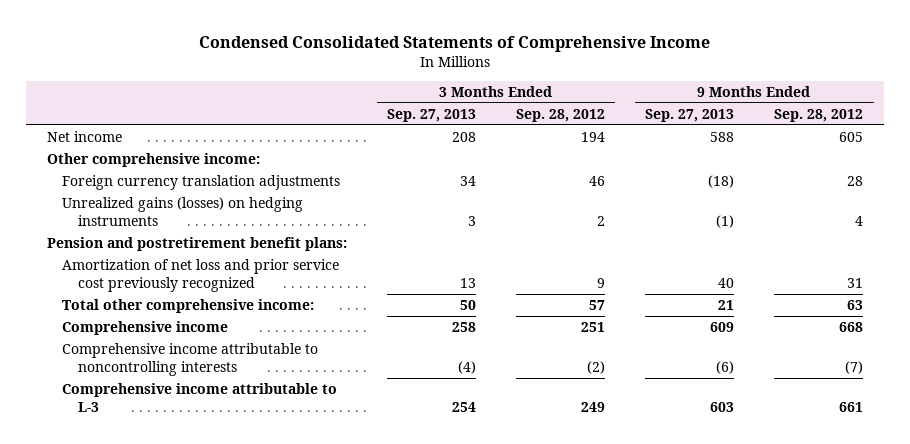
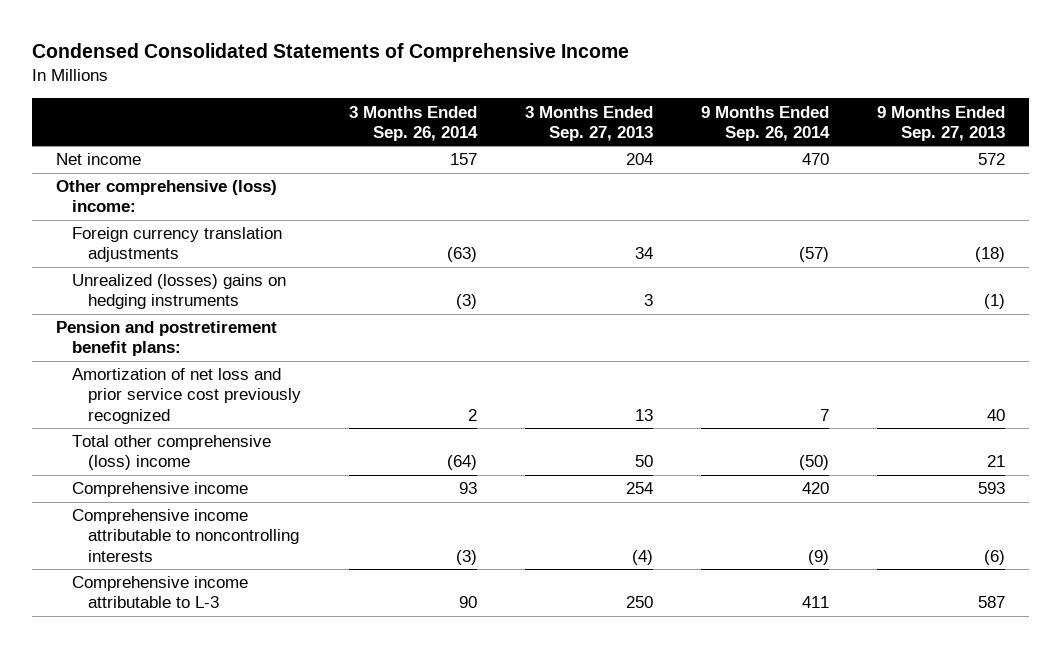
- | 3 Months Ended Sep. 27, 2013 | 3 Months Ended Sep. 28, 2012 | 9 Months Ended Sep. 27, 2013 | 9 Months Ended Sep. 28, 2012
+ | 3 Months Ended Sep. 26, 2014 | 3 Months Ended Sep. 27, 2013 | 9 Months Ended Sep. 26, 2014 | 9 Months Ended Sep. 27, 2013
- Net income | 208 | 194 | 588 | 605
- Other comprehensive income:
+ Net income | 157 | 204 | 470 | 572
+ Other comprehensive (loss) income:
- Unrealized gains (losses) on hedging instruments | 3 | 2 | (1) | 4
+ Unrealized (losses) gains on hedging instruments | (3) | 3 | | (1)
- Total other comprehensive income: | 50 | 57 | 21 | 63
- Comprehensive income | 258 | 251 | 609 | 668
+ Total other comprehensive (loss) income | (64) | 50 | (50) | 21
+ Comprehensive income | 93 | 254 | 420 | 593
- Comprehensive income attributable to L-3 | 254 | 249 | 603 | 661
+ Comprehensive income attributable to L-3 | 90 | 250 | 411 | 587

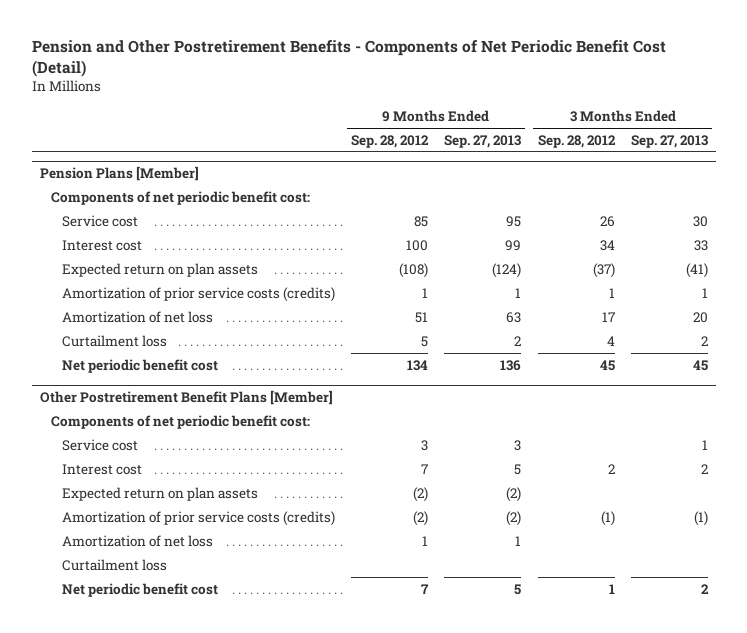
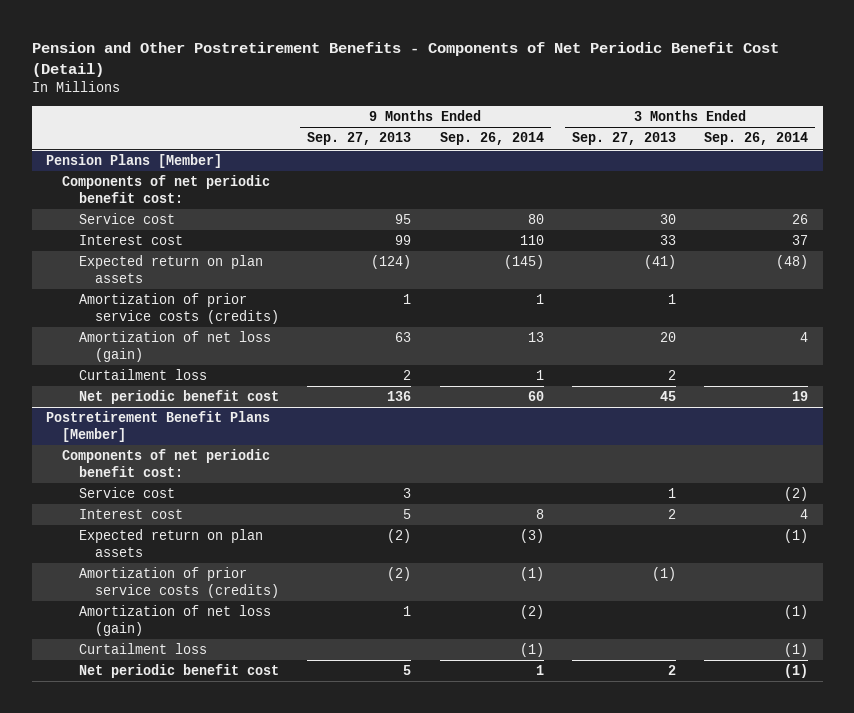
- | 9 Months Ended Sep. 28, 2012 | 9 Months Ended Sep. 27, 2013 | 3 Months Ended Sep. 28, 2012 | 3 Months Ended Sep. 27, 2013
+ | 9 Months Ended Sep. 27, 2013 | 9 Months Ended Sep. 26, 2014 | 3 Months Ended Sep. 27, 2013 | 3 Months Ended Sep. 26, 2014
@ Pension Plans [Member]
- Amortization of net loss | 51 | 63 | 17 | 20
+ Amortization of net loss (gain) | 63 | 13 | 20 | 4
- Other Postretirement Benefit Plans [Member]
+ Postretirement Benefit Plans [Member]
- Amortization of net loss | 1 | 1 | |
+ Amortization of net loss (gain) | 1 | (2) | | (1)

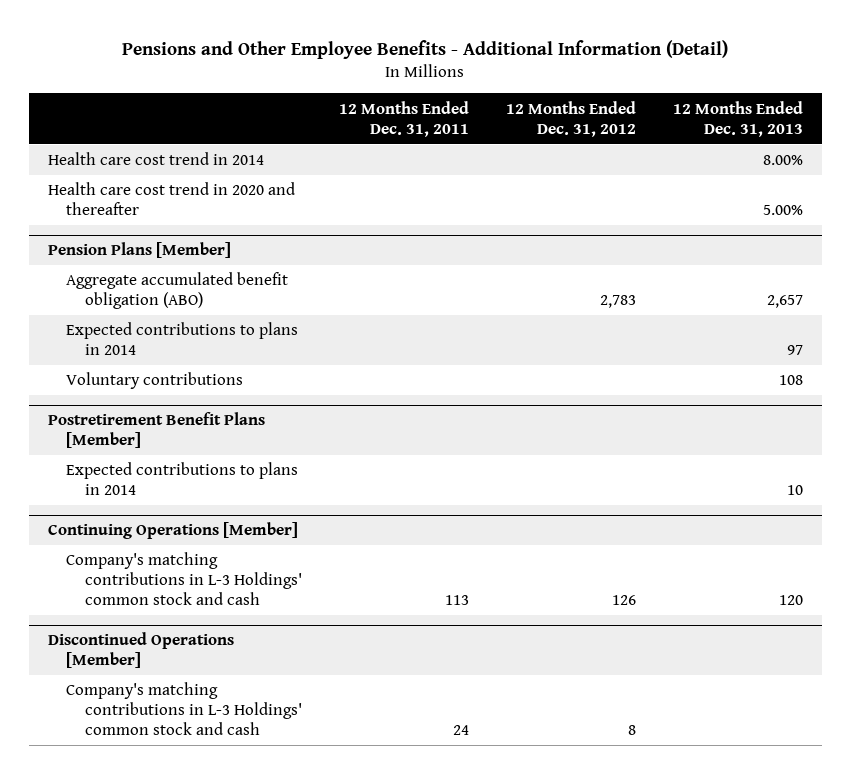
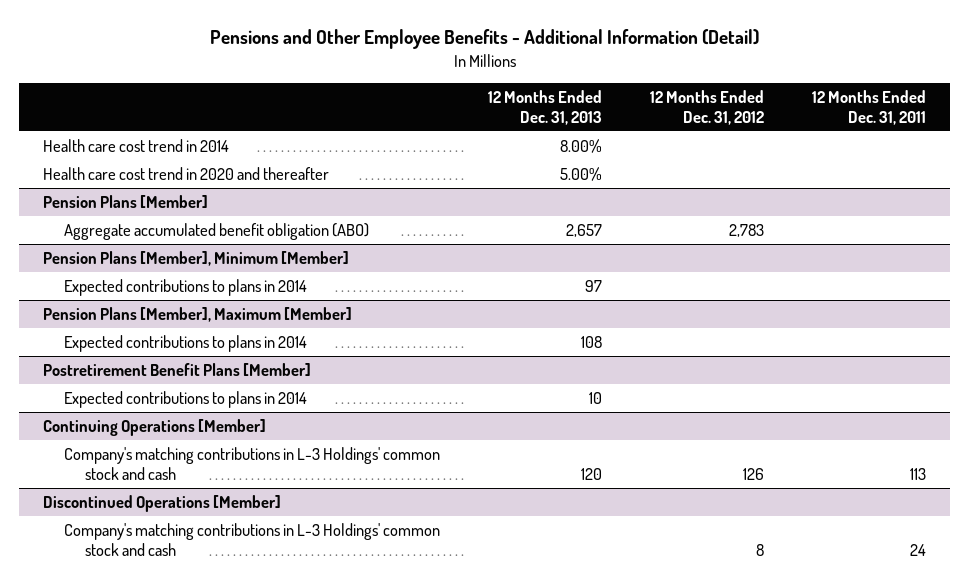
- | 12 Months Ended Dec. 31, 2011 | 12 Months Ended Dec. 31, 2012 | 12 Months Ended Dec. 31, 2013
+ | 12 Months Ended Dec. 31, 2013 | 12 Months Ended Dec. 31, 2012 | 12 Months Ended Dec. 31, 2011
+ Pension Plans [Member], Minimum [Member]
@ Pension Plans [Member]
- Voluntary contributions | | | 108
+ Pension Plans [Member], Maximum [Member]
+ Expected contributions to plans in 2014 | 108 | |

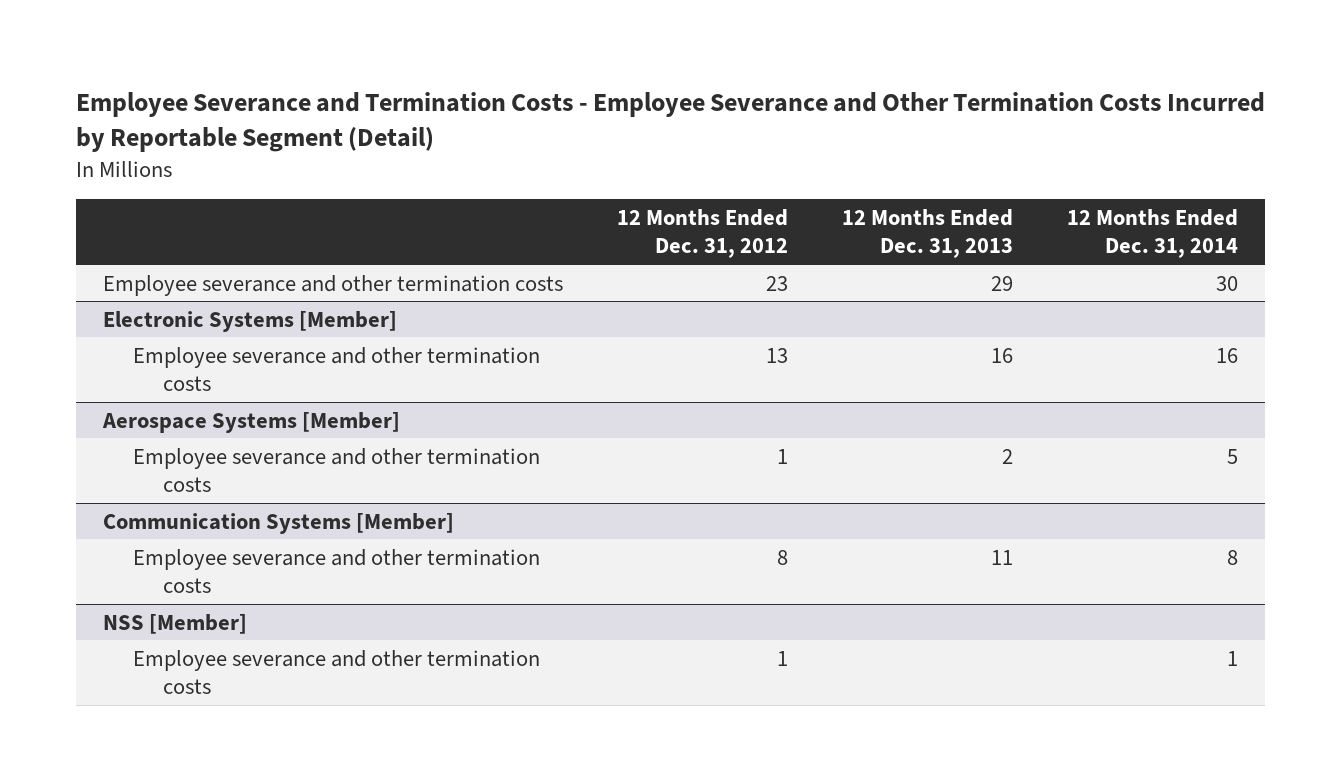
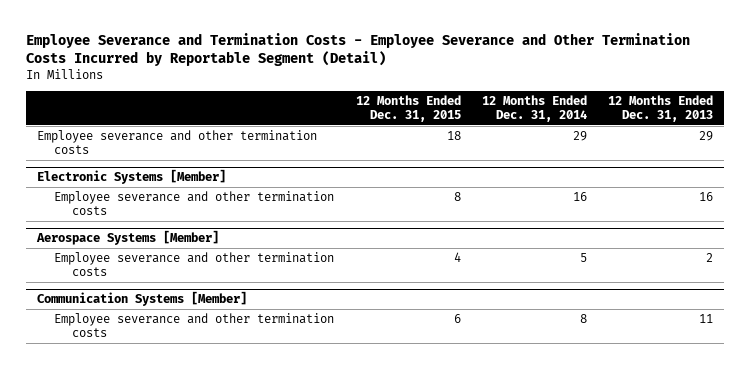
- | 12 Months Ended Dec. 31, 2012 | 12 Months Ended Dec. 31, 2013 | 12 Months Ended Dec. 31, 2014
+ | 12 Months Ended Dec. 31, 2015 | 12 Months Ended Dec. 31, 2014 | 12 Months Ended Dec. 31, 2013
- Employee severance and other termination costs | 23 | 29 | 30
+ Employee severance and other termination costs | 18 | 29 | 29
- NSS [Member]
- Employee severance and other termination costs | 1 | | 1

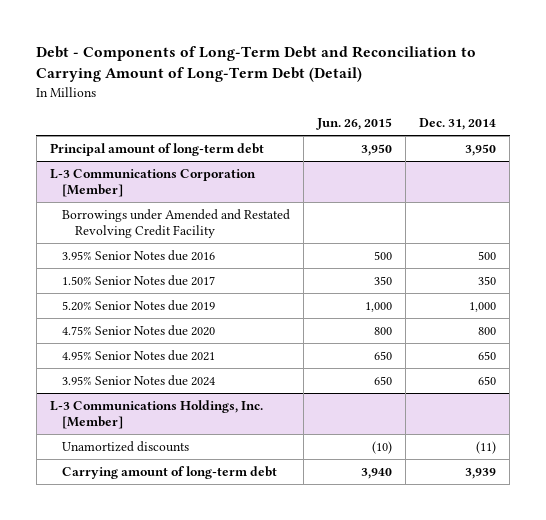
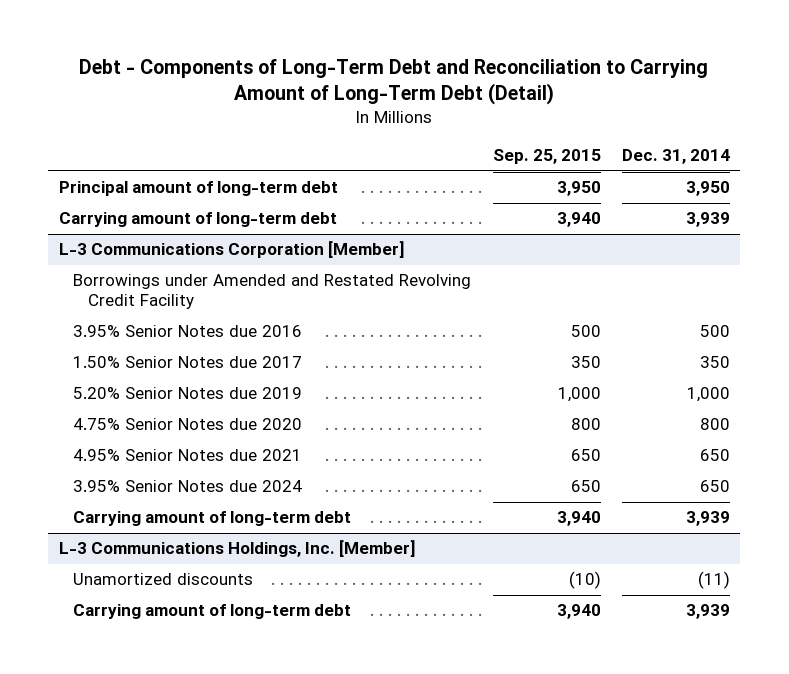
- | Jun. 26, 2015 | Dec. 31, 2014
+ | Sep. 25, 2015 | Dec. 31, 2014
+ Carrying amount of long-term debt | 3,940 | 3,939
@ L-3 Communications Corporation [Member]
+ Carrying amount of long-term debt | 3,940 | 3,939

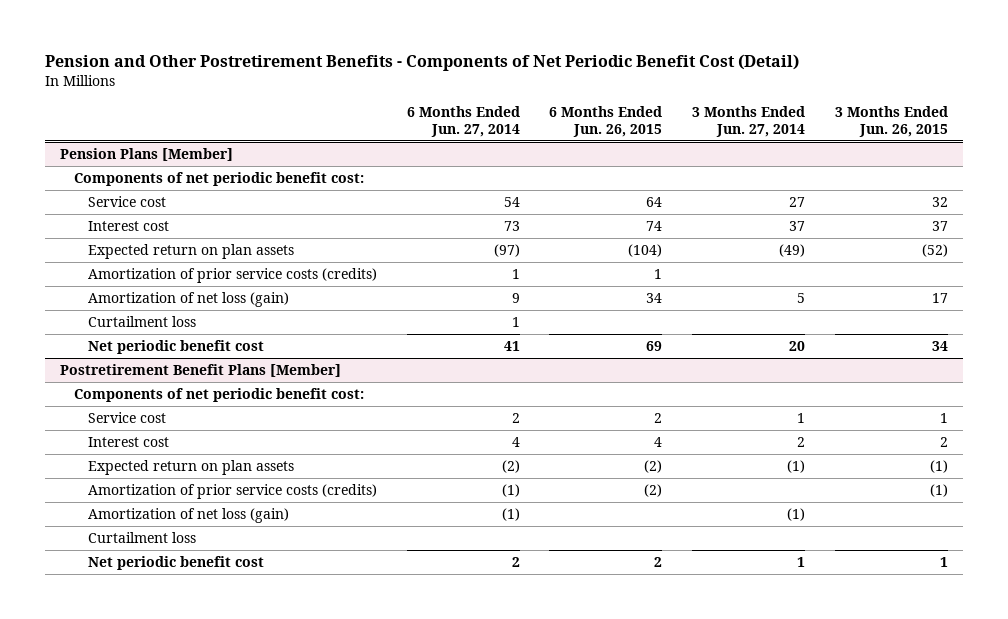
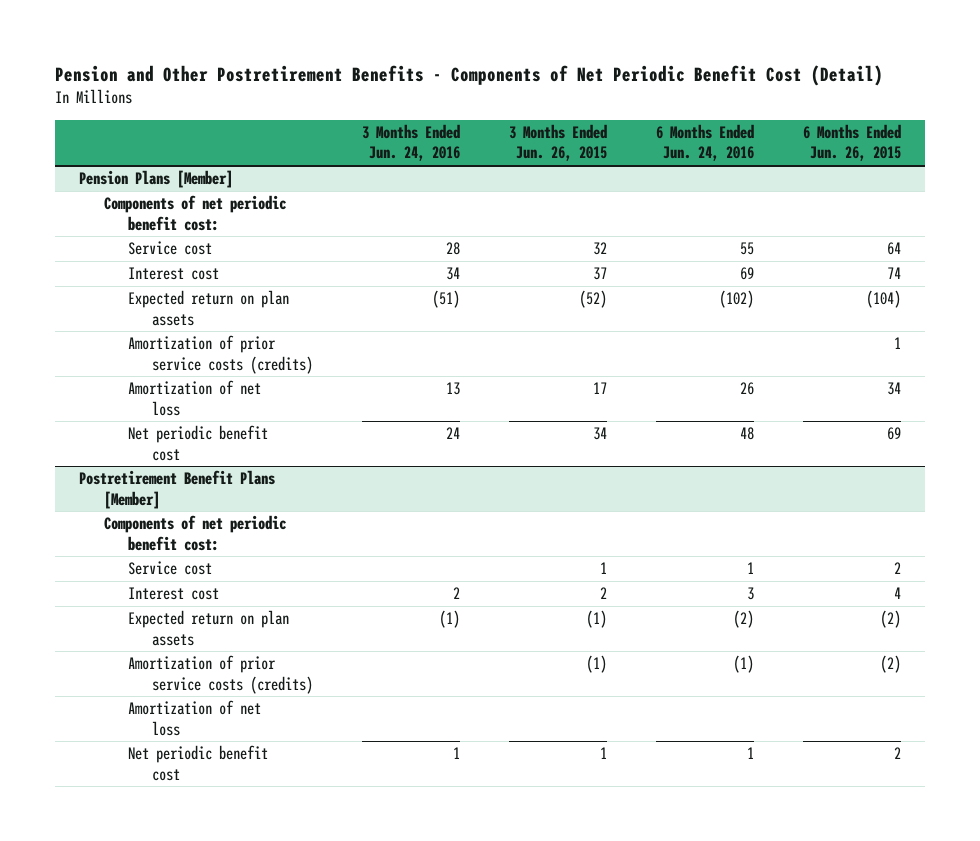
- | 6 Months Ended Jun. 27, 2014 | 6 Months Ended Jun. 26, 2015 | 3 Months Ended Jun. 27, 2014 | 3 Months Ended Jun. 26, 2015
+ | 3 Months Ended Jun. 24, 2016 | 3 Months Ended Jun. 26, 2015 | 6 Months Ended Jun. 24, 2016 | 6 Months Ended Jun. 26, 2015
@ Pension Plans [Member]
- Amortization of net loss (gain) | 9 | 34 | 5 | 17
- Curtailment loss | 1 | | |
+ Amortization of net loss | 13 | 17 | 26 | 34
@ Postretirement Benefit Plans [Member]
- Amortization of net loss (gain) | (1) | | (1) |
- Curtailment loss
+ Amortization of net loss

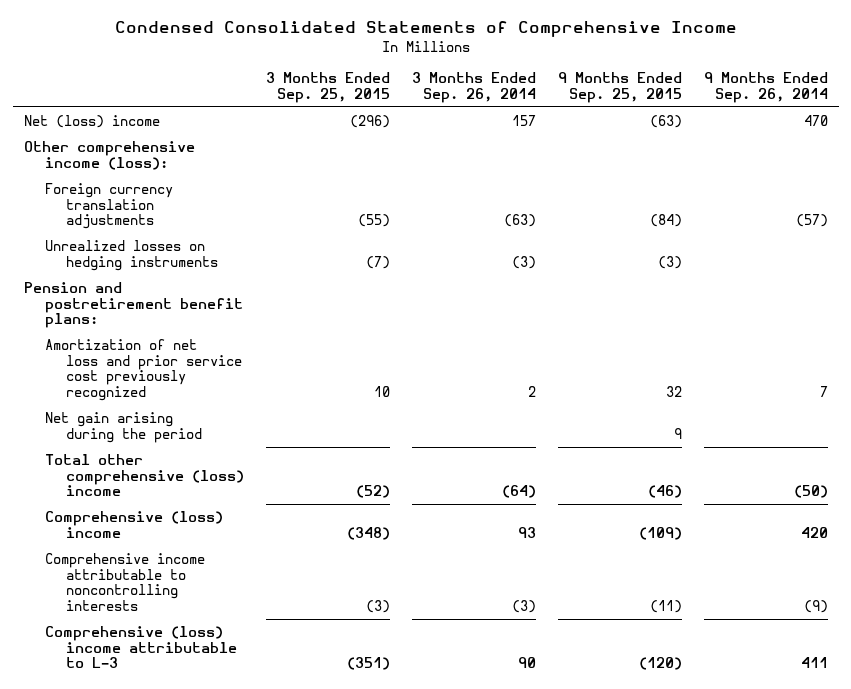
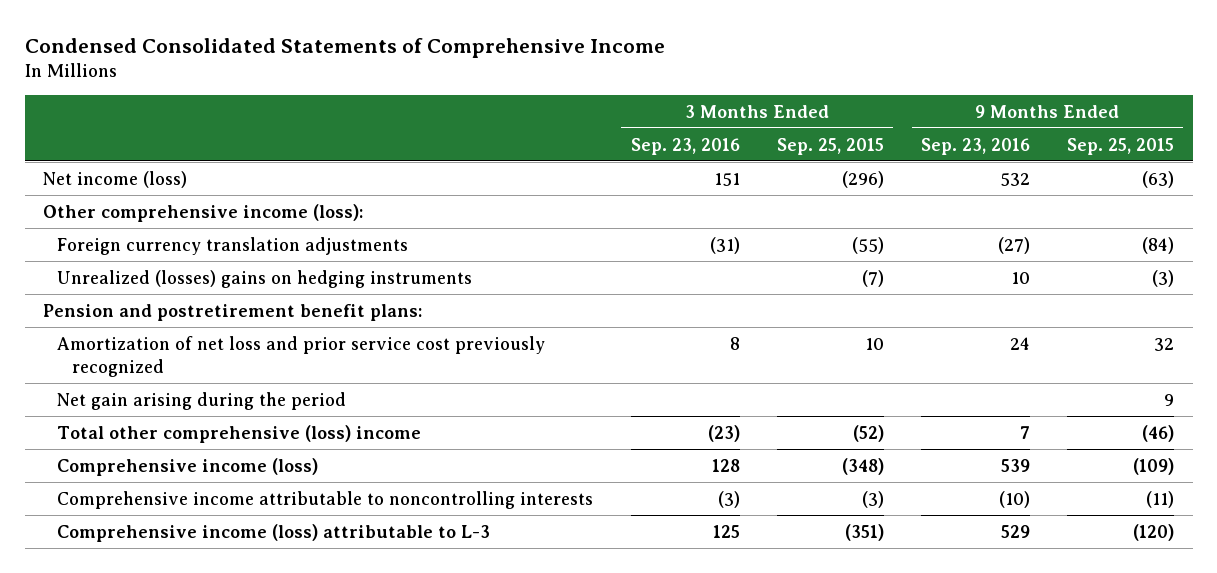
- | 3 Months Ended Sep. 25, 2015 | 3 Months Ended Sep. 26, 2014 | 9 Months Ended Sep. 25, 2015 | 9 Months Ended Sep. 26, 2014
+ | 3 Months Ended Sep. 23, 2016 | 3 Months Ended Sep. 25, 2015 | 9 Months Ended Sep. 23, 2016 | 9 Months Ended Sep. 25, 2015
- Net (loss) income | (296) | 157 | (63) | 470
+ Net income (loss) | 151 | (296) | 532 | (63)
- Unrealized losses on hedging instruments | (7) | (3) | (3) |
+ Unrealized (losses) gains on hedging instruments | | (7) | 10 | (3)
- Comprehensive (loss) income | (348) | 93 | (109) | 420
+ Comprehensive income (loss) | 128 | (348) | 539 | (109)
- Comprehensive (loss) income attributable to L-3 | (351) | 90 | (120) | 411
+ Comprehensive income (loss) attributable to L-3 | 125 | (351) | 529 | (120)

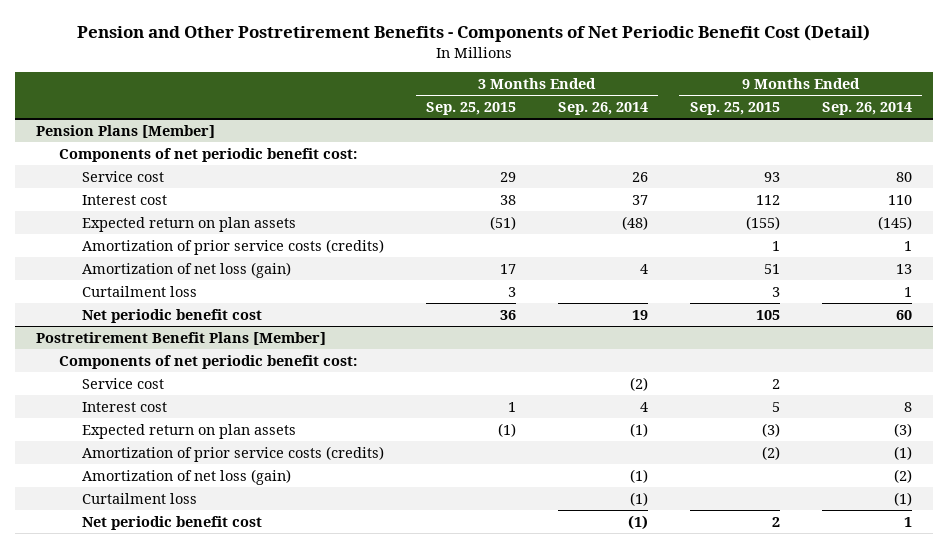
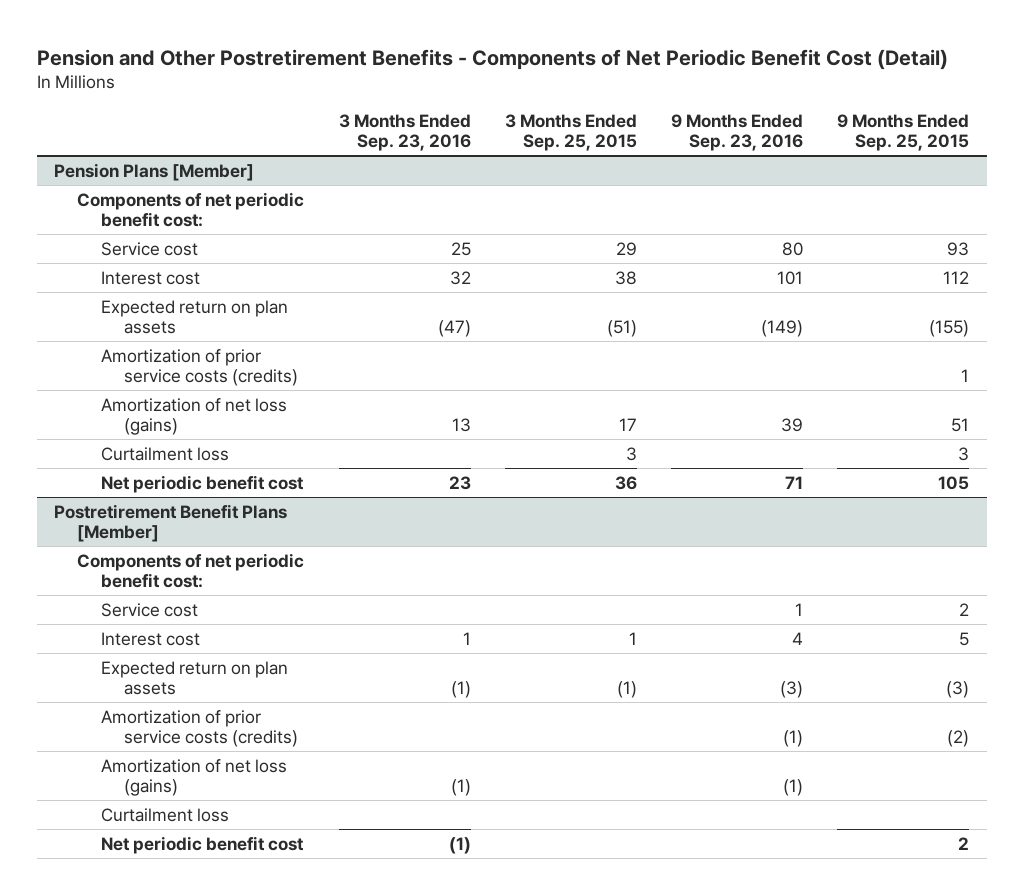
- | 3 Months Ended Sep. 25, 2015 | 3 Months Ended Sep. 26, 2014 | 9 Months Ended Sep. 25, 2015 | 9 Months Ended Sep. 26, 2014
+ | 3 Months Ended Sep. 23, 2016 | 3 Months Ended Sep. 25, 2015 | 9 Months Ended Sep. 23, 2016 | 9 Months Ended Sep. 25, 2015
@ Pension Plans [Member]
- Amortization of net loss (gain) | 17 | 4 | 51 | 13
+ Amortization of net loss (gains) | 13 | 17 | 39 | 51
@ Postretirement Benefit Plans [Member]
- Amortization of net loss (gain) | | (1) | | (2)
+ Amortization of net loss (gains) | (1) | | (1) |

